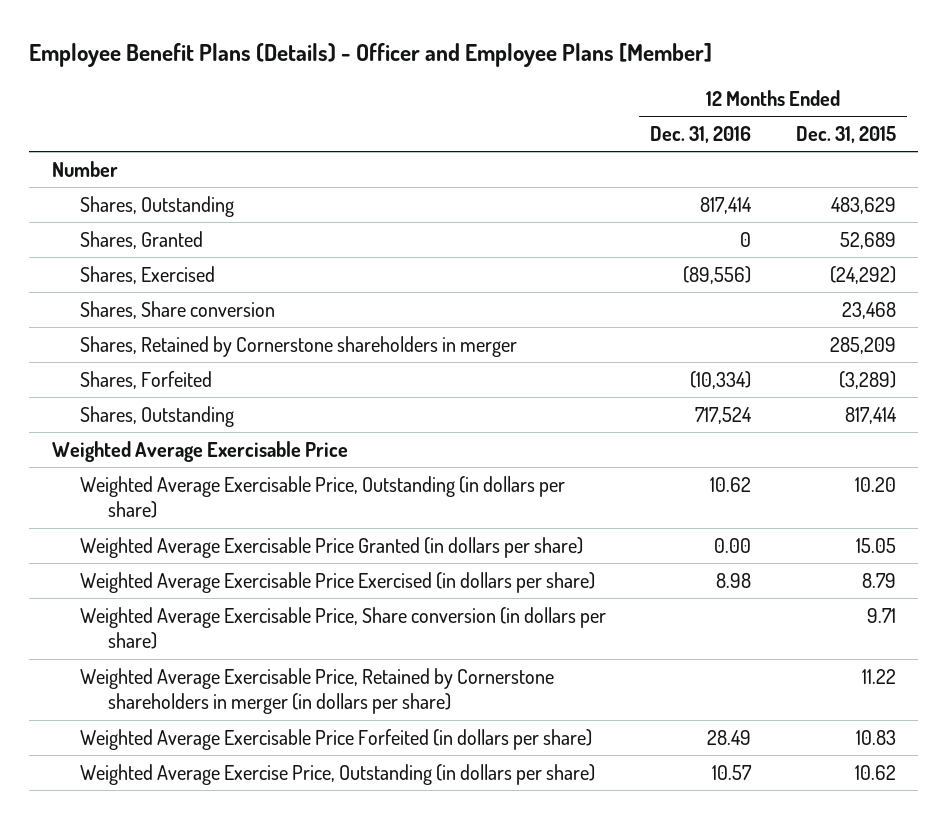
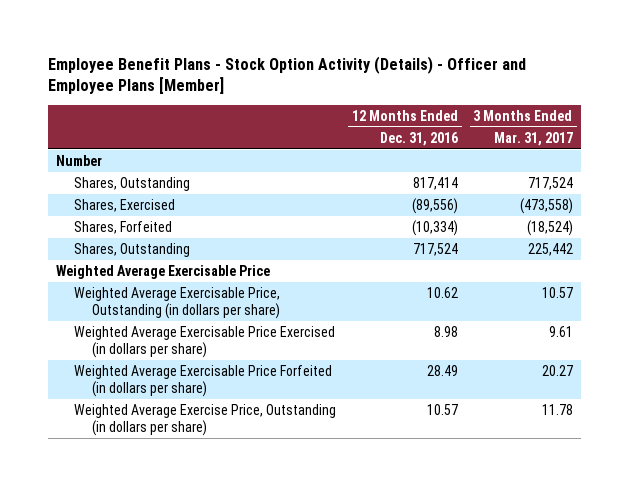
- Employee Benefit Plans (Details) - Officer and Employee Plans [Member]
+ Employee Benefit Plans - Stock Option Activity (Details) - Officer and Employee Plans [Member]
- | 12 Months Ended Dec. 31, 2016 | 12 Months Ended Dec. 31, 2015
+ | 12 Months Ended Dec. 31, 2016 | 3 Months Ended Mar. 31, 2017
- Shares, Granted | 0 | 52,689
- Shares, Share conversion | | 23,468
- Shares, Retained by Cornerstone shareholders in merger | | 285,209
- Weighted Average Exercisable Price Granted (in dollars per share) | 0.00 | 15.05
- Weighted Average Exercisable Price, Share conversion (in dollars per share) | | 9.71
- Weighted Average Exercisable Price, Retained by Cornerstone shareholders in merger (in dollars per share) | | 11.22

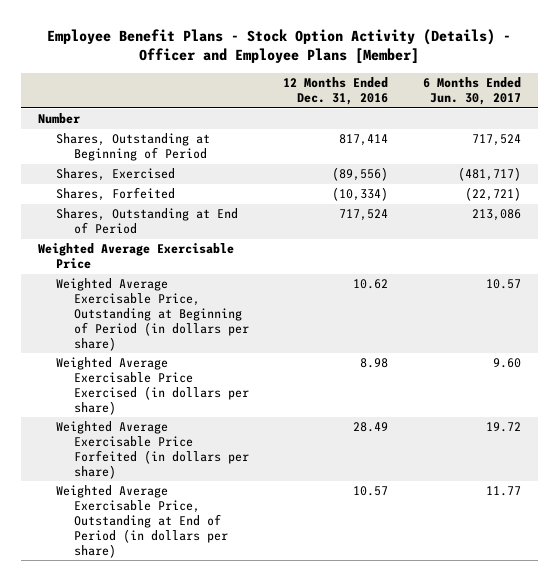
- | 12 Months Ended Dec. 31, 2016 | 3 Months Ended Mar. 31, 2017
+ | 12 Months Ended Dec. 31, 2016 | 6 Months Ended Jun. 30, 2017
- Shares, Outstanding | 817,414 | 717,524
+ Shares, Outstanding at Beginning of Period | 817,414 | 717,524
- Shares, Outstanding | 717,524 | 225,442
+ Shares, Outstanding at End of Period | 717,524 | 213,086
- Weighted Average Exercisable Price, Outstanding (in dollars per share) | 10.62 | 10.57
+ Weighted Average Exercisable Price, Outstanding at Beginning of Period (in dollars per share) | 10.62 | 10.57
- Weighted Average Exercise Price, Outstanding (in dollars per share) | 10.57 | 11.78
+ Weighted Average Exercisable Price, Outstanding at End of Period (in dollars per share) | 10.57 | 11.77

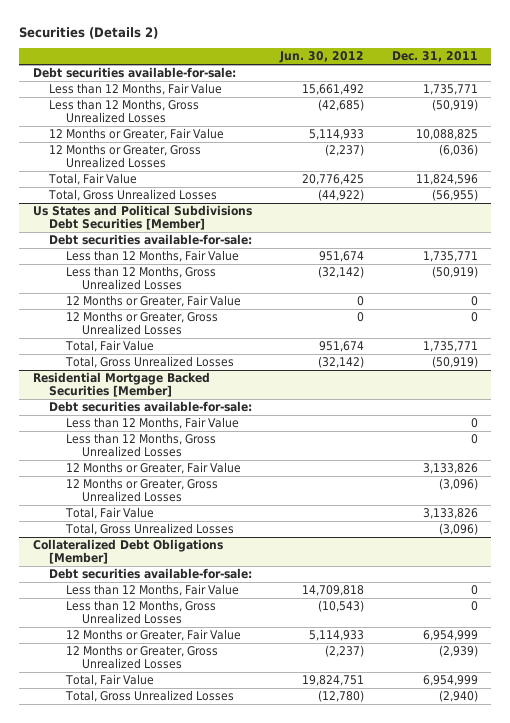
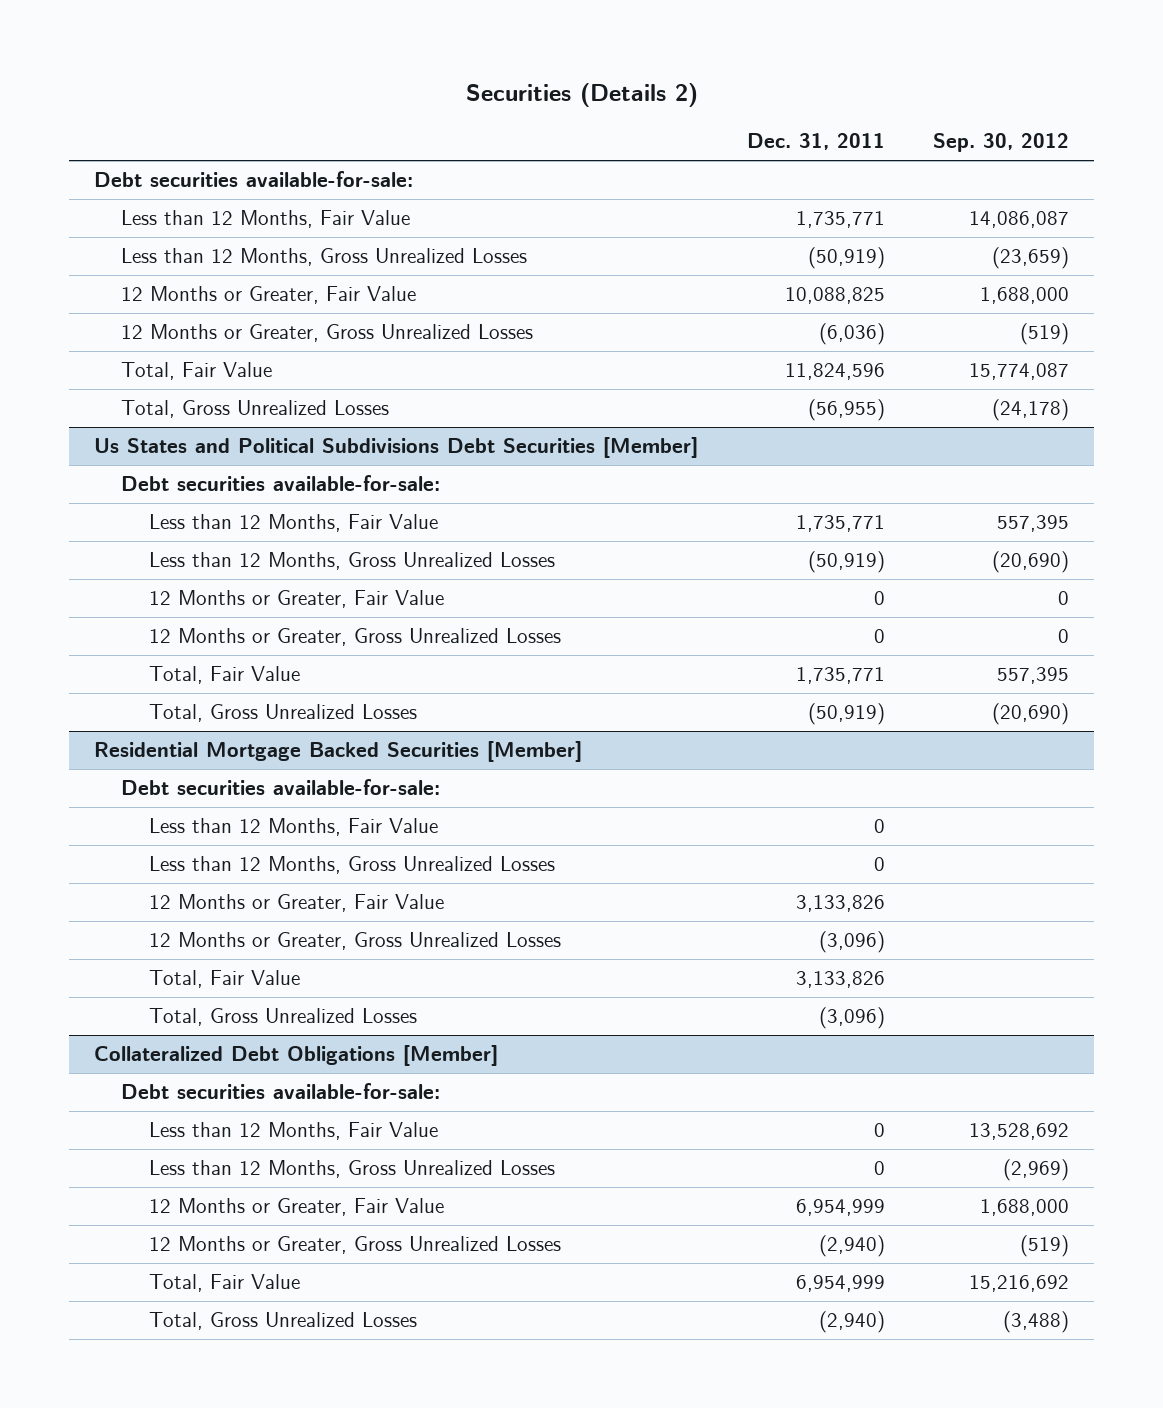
- | Jun. 30, 2012 | Dec. 31, 2011
+ | Dec. 31, 2011 | Sep. 30, 2012
@ Collateralized Debt Obligations [Member]
- 12 Months or Greater, Gross Unrealized Losses | (2,237) | (2,939)
+ 12 Months or Greater, Gross Unrealized Losses | (2,940) | (519)

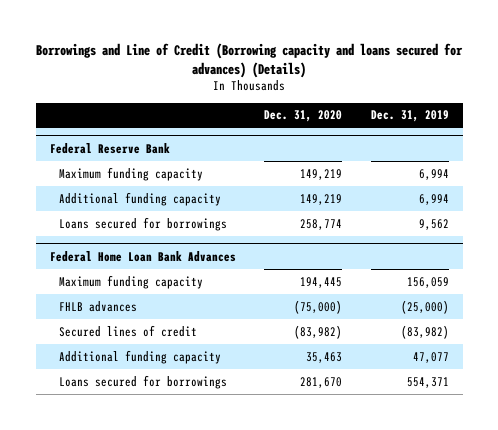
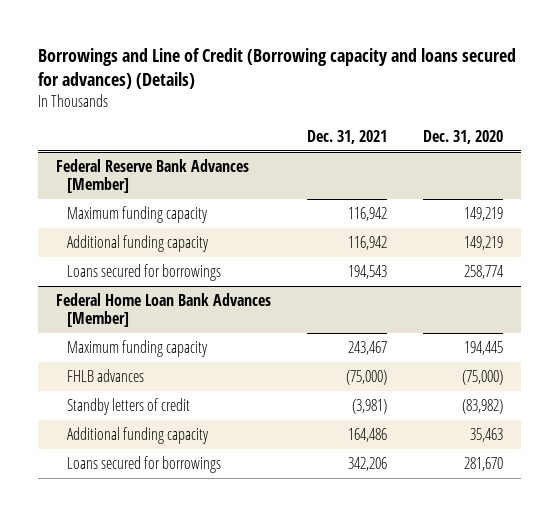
- | Dec. 31, 2020 | Dec. 31, 2019
+ | Dec. 31, 2021 | Dec. 31, 2020
- Federal Reserve Bank
+ Federal Reserve Bank Advances [Member]
- Federal Home Loan Bank Advances
+ Federal Home Loan Bank Advances [Member]
- Secured lines of credit | (83,982) | (83,982)
+ Standby letters of credit | (3,981) | (83,982)

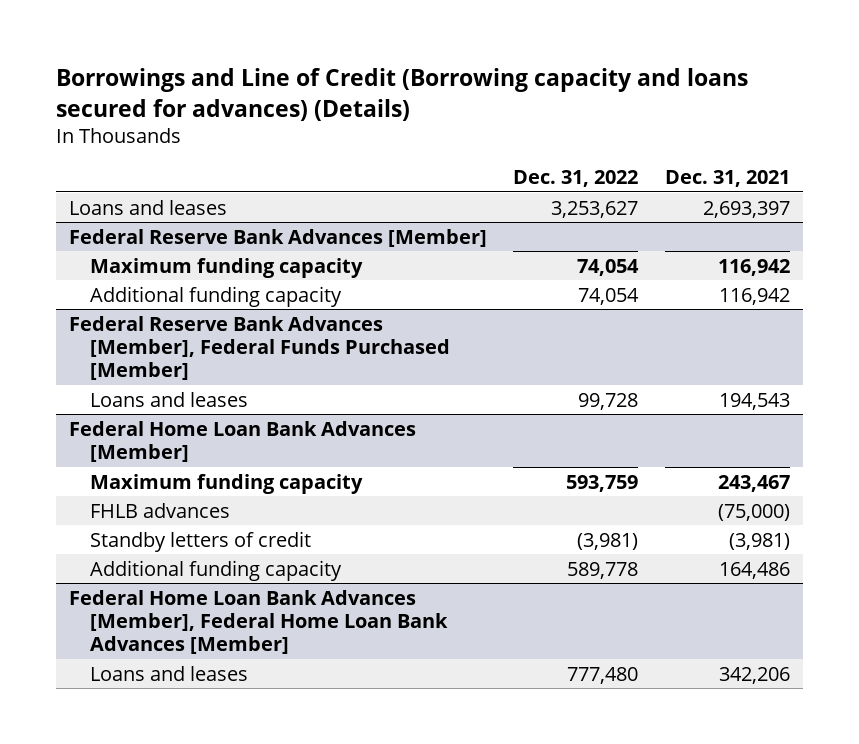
- | Dec. 31, 2021 | Dec. 31, 2020
+ | Dec. 31, 2022 | Dec. 31, 2021
+ Loans and leases | 3,253,627 | 2,693,397
@ Federal Reserve Bank Advances [Member]
- Loans secured for borrowings | 194,543 | 258,774
+ Federal Reserve Bank Advances [Member], Federal Funds Purchased [Member]
+ Loans and leases | 99,728 | 194,543
@ Federal Home Loan Bank Advances [Member]
- Loans secured for borrowings | 342,206 | 281,670
+ Federal Home Loan Bank Advances [Member], Federal Home Loan Bank Advances [Member]
+ Loans and leases | 777,480 | 342,206

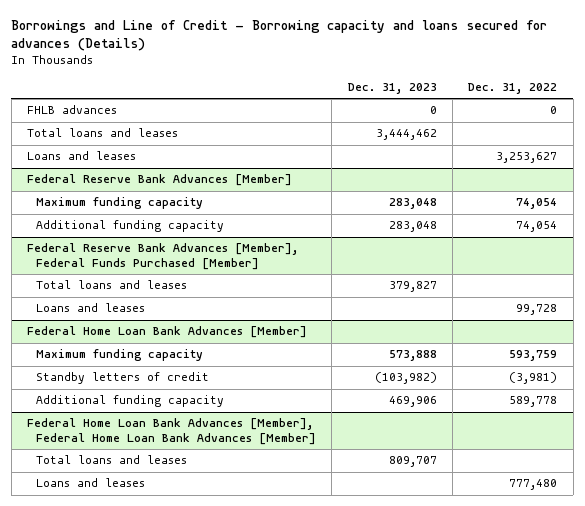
- Borrowings and Line of Credit (Borrowing capacity and loans secured for advances) (Details)
+ Borrowings and Line of Credit - Borrowing capacity and loans secured for advances (Details)
- | Dec. 31, 2022 | Dec. 31, 2021
+ | Dec. 31, 2023 | Dec. 31, 2022
+ FHLB advances | 0 | 0
+ Total loans and leases | 3,444,462 |
@ Federal Reserve Bank Advances [Member], Federal Funds Purchased [Member]
+ Total loans and leases | 379,827 |
@ Federal Home Loan Bank Advances [Member]
- FHLB advances | | (75,000)
@ Federal Home Loan Bank Advances [Member], Federal Home Loan Bank Advances [Member]
+ Total loans and leases | 809,707 |

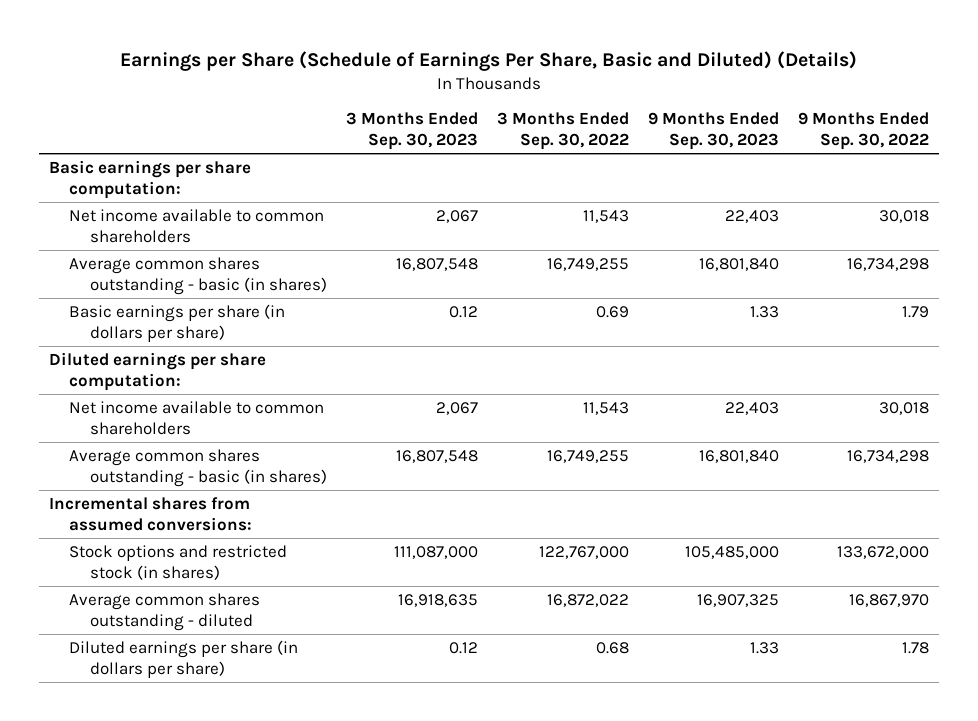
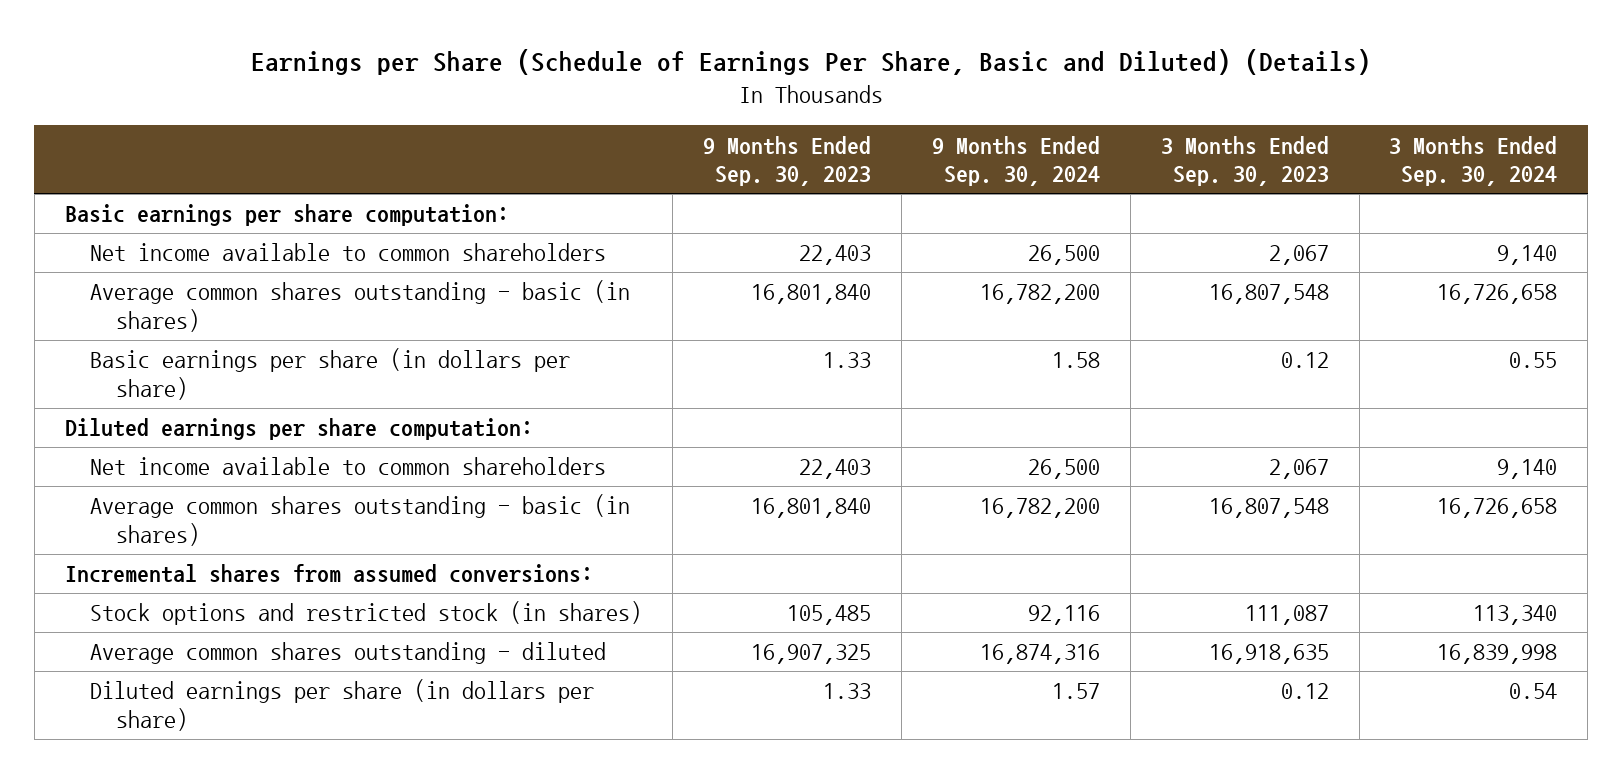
- | 3 Months Ended Sep. 30, 2023 | 3 Months Ended Sep. 30, 2022 | 9 Months Ended Sep. 30, 2023 | 9 Months Ended Sep. 30, 2022
+ | 9 Months Ended Sep. 30, 2023 | 9 Months Ended Sep. 30, 2024 | 3 Months Ended Sep. 30, 2023 | 3 Months Ended Sep. 30, 2024
- Stock options and restricted stock (in shares) | 111,087,000 | 122,767,000 | 105,485,000 | 133,672,000
+ Stock options and restricted stock (in shares) | 105,485 | 92,116 | 111,087 | 113,340

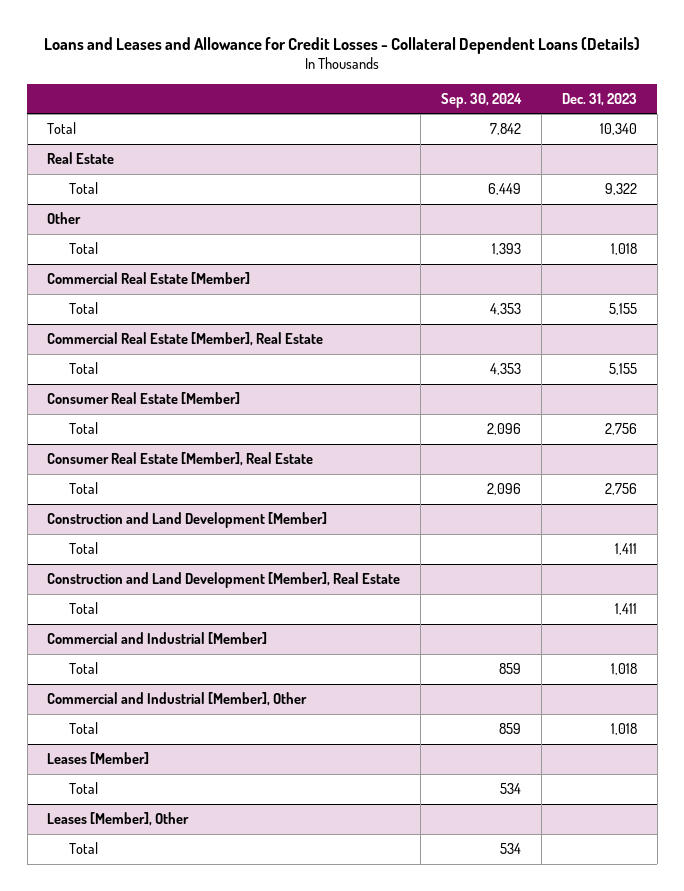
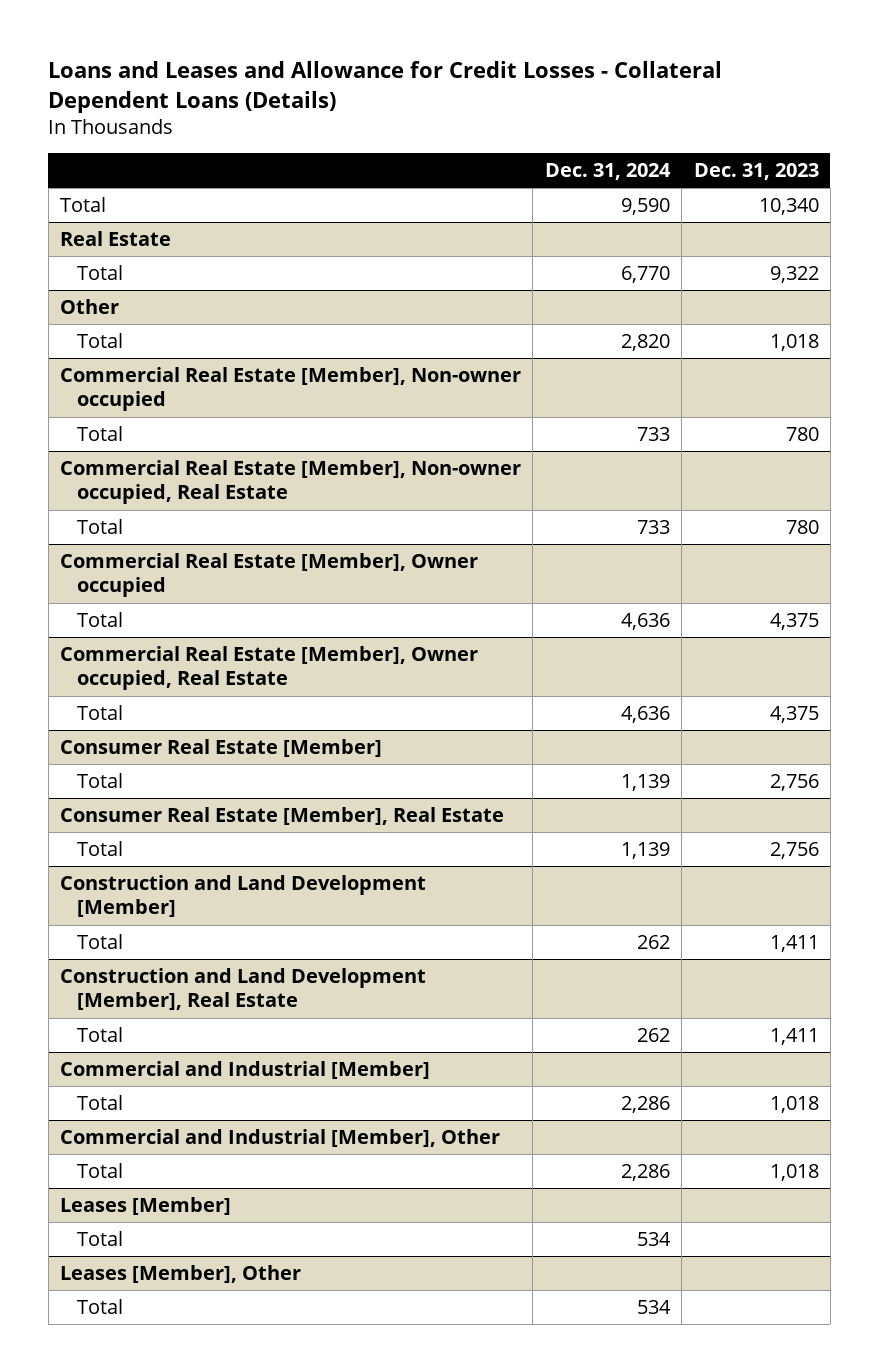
- | Sep. 30, 2024 | Dec. 31, 2023
+ | Dec. 31, 2024 | Dec. 31, 2023
- Commercial Real Estate [Member]
- Total | 4,353 | 5,155
- Commercial Real Estate [Member], Real Estate
- Total | 4,353 | 5,155
+ Commercial Real Estate [Member], Non-owner occupied
+ Total | 733 | 780
+ Commercial Real Estate [Member], Non-owner occupied, Real Estate
+ Total | 733 | 780
+ Commercial Real Estate [Member], Owner occupied
+ Total | 4,636 | 4,375
+ Commercial Real Estate [Member], Owner occupied, Real Estate
+ Total | 4,636 | 4,375

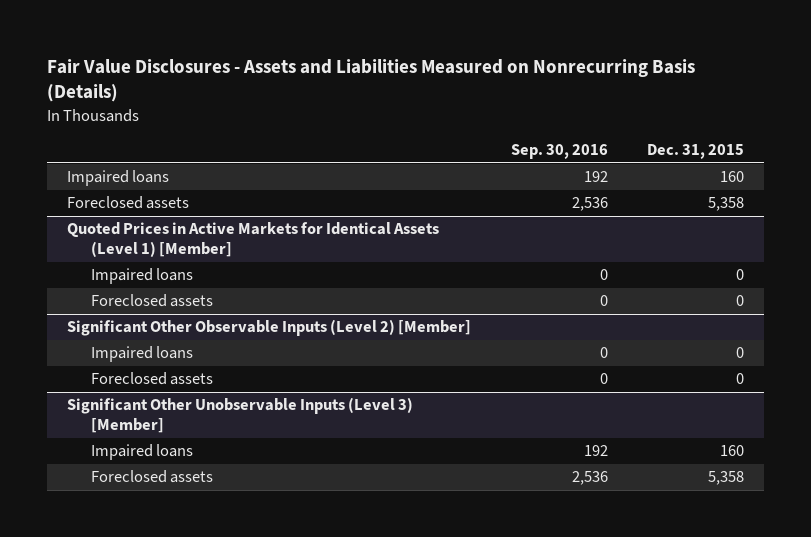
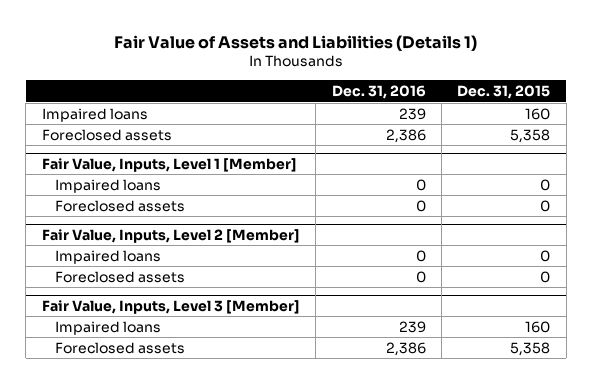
- Fair Value Disclosures - Assets and Liabilities Measured on Nonrecurring Basis (Details)
+ Fair Value of Assets and Liabilities (Details 1)
- | Sep. 30, 2016 | Dec. 31, 2015
+ | Dec. 31, 2016 | Dec. 31, 2015
- Quoted Prices in Active Markets for Identical Assets (Level 1) [Member]
+ Fair Value, Inputs, Level 1 [Member]
- Significant Other Observable Inputs (Level 2) [Member]
+ Fair Value, Inputs, Level 2 [Member]
- Significant Other Unobservable Inputs (Level 3) [Member]
+ Fair Value, Inputs, Level 3 [Member]

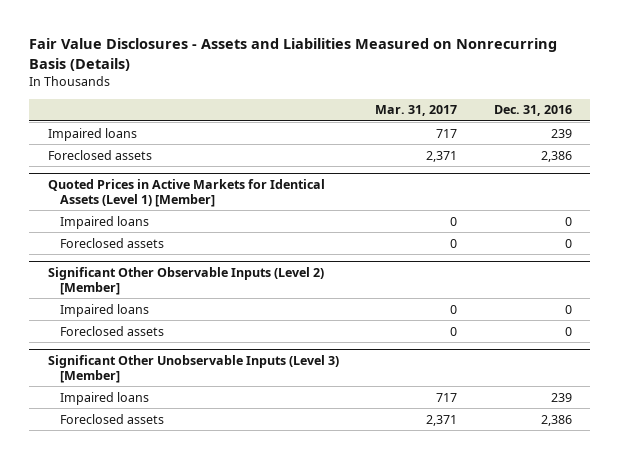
- Fair Value of Assets and Liabilities (Details 1)
+ Fair Value Disclosures - Assets and Liabilities Measured on Nonrecurring Basis (Details)
- | Dec. 31, 2016 | Dec. 31, 2015
+ | Mar. 31, 2017 | Dec. 31, 2016
- Fair Value, Inputs, Level 1 [Member]
+ Quoted Prices in Active Markets for Identical Assets (Level 1) [Member]
- Fair Value, Inputs, Level 2 [Member]
+ Significant Other Observable Inputs (Level 2) [Member]
- Fair Value, Inputs, Level 3 [Member]
+ Significant Other Unobservable Inputs (Level 3) [Member]

